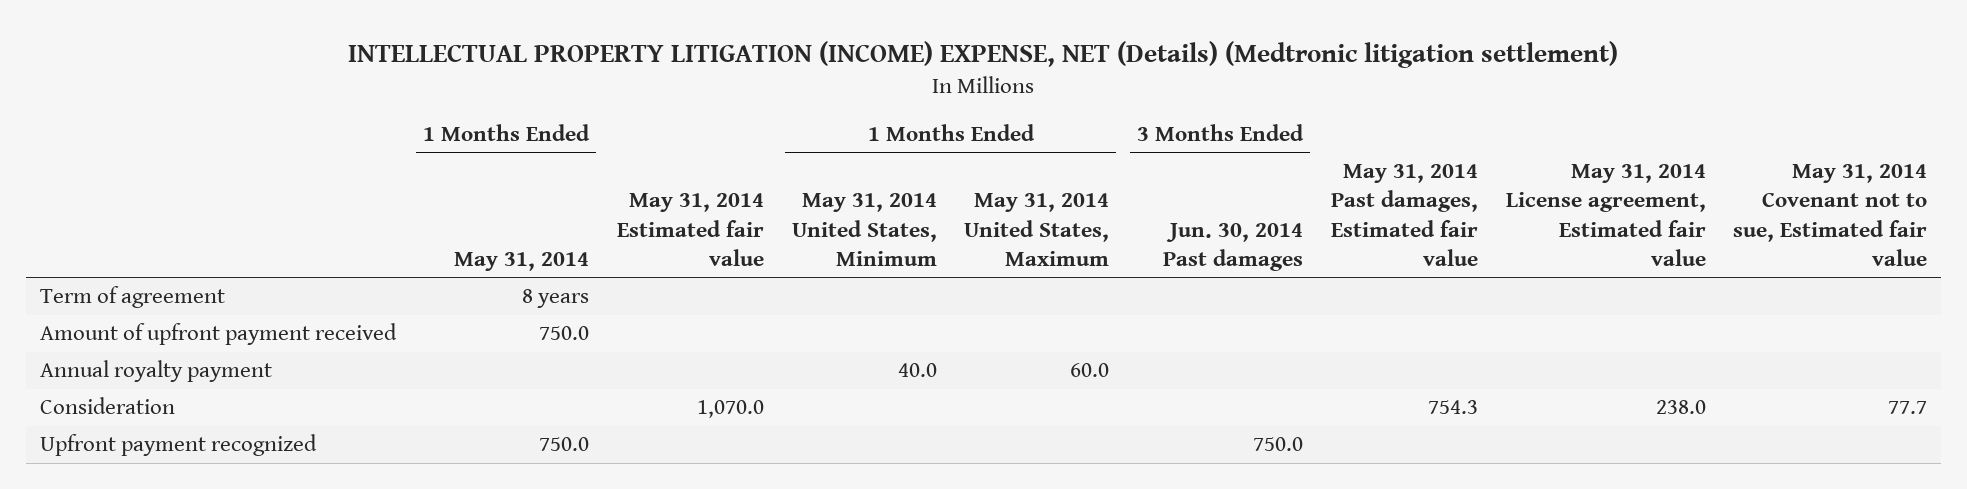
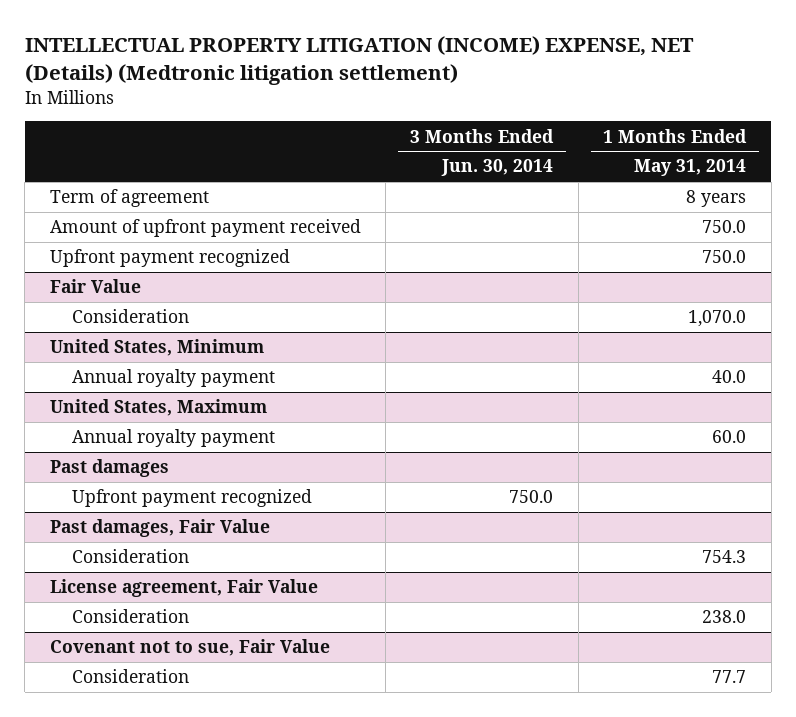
- | 1 Months Ended May 31, 2014 | May 31, 2014 Estimated fair value | 1 Months Ended May 31, 2014 United States, Minimum | 1 Months Ended May 31, 2014 United States, Maximum | 3 Months Ended Jun. 30, 2014 Past damages | May 31, 2014 Past damages, Estimated fair value | May 31, 2014 License agreement, Estimated fair value | May 31, 2014 Covenant not to sue, Estimated fair value
+ | 3 Months Ended Jun. 30, 2014 | 1 Months Ended May 31, 2014
- Annual royalty payment | | | 40.0 | 60.0 | | | |
- Consideration | | 1,070.0 | | | | 754.3 | 238.0 | 77.7
+ Fair Value
+ Consideration | | 1,070.0
+ United States, Minimum
+ Annual royalty payment | | 40.0
+ United States, Maximum
+ Annual royalty payment | | 60.0
+ Past damages
+ Upfront payment recognized | 750.0 |
+ Past damages, Fair Value
+ Consideration | | 754.3
+ License agreement, Fair Value
+ Consideration | | 238.0
+ Covenant not to sue, Fair Value
+ Consideration | | 77.7

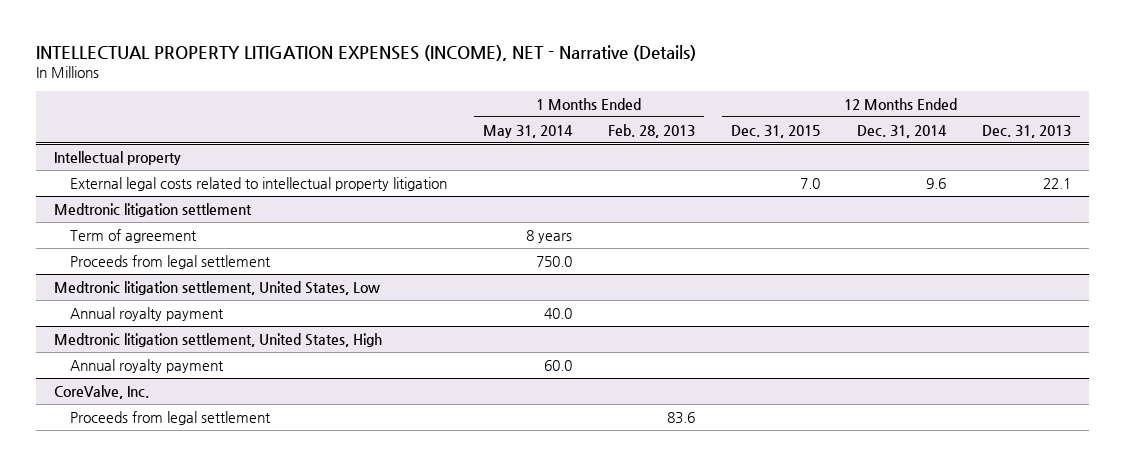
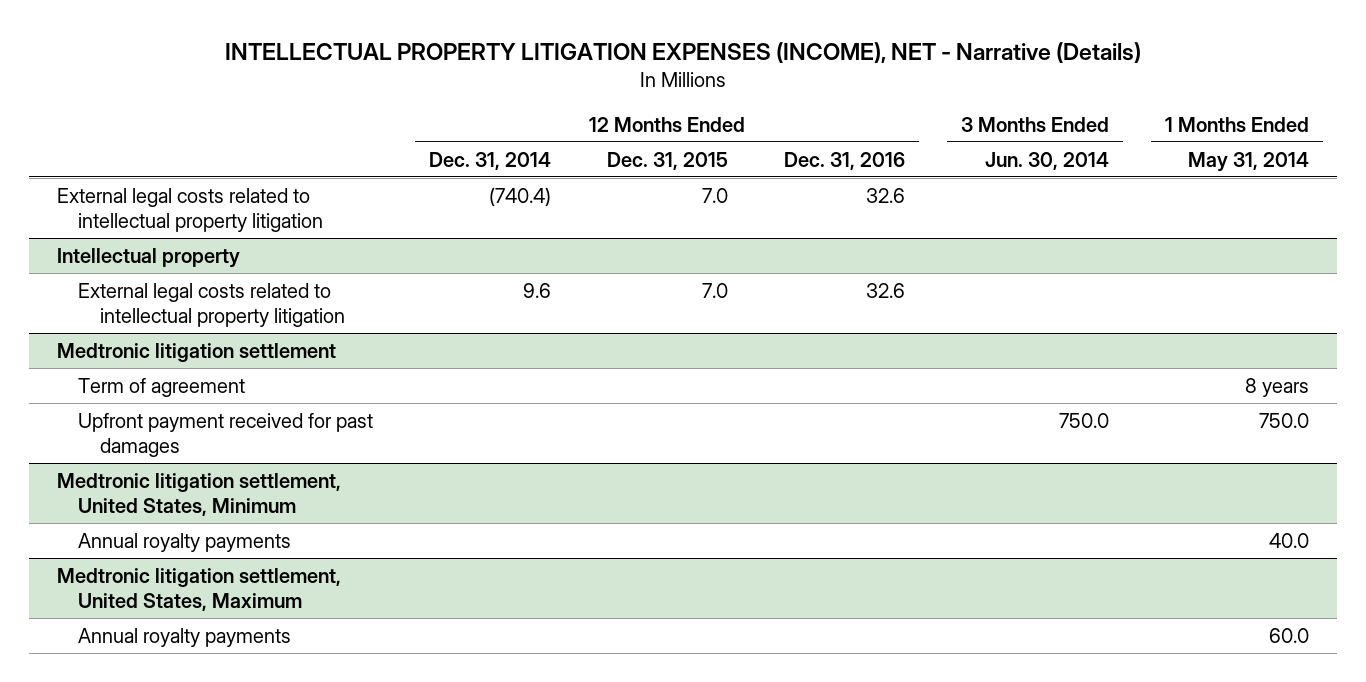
- | 1 Months Ended May 31, 2014 | 1 Months Ended Feb. 28, 2013 | 12 Months Ended Dec. 31, 2015 | 12 Months Ended Dec. 31, 2014 | 12 Months Ended Dec. 31, 2013
+ | 12 Months Ended Dec. 31, 2014 | 12 Months Ended Dec. 31, 2015 | 12 Months Ended Dec. 31, 2016 | 3 Months Ended Jun. 30, 2014 | 1 Months Ended May 31, 2014
+ External legal costs related to intellectual property litigation | (740.4) | 7.0 | 32.6 | |
@ Medtronic litigation settlement
- Proceeds from legal settlement | 750.0 | | | |
- Medtronic litigation settlement, United States, Low
- Annual royalty payment | 40.0 | | | |
- Medtronic litigation settlement, United States, High
- Annual royalty payment | 60.0 | | | |
- CoreValve, Inc.
- Proceeds from legal settlement | | 83.6 | | |
@ Medtronic litigation settlement
+ Upfront payment received for past damages | | | | 750.0 | 750.0
+ Medtronic litigation settlement, United States, Minimum
+ Annual royalty payments | | | | | 40.0
+ Medtronic litigation settlement, United States, Maximum
+ Annual royalty payments | | | | | 60.0

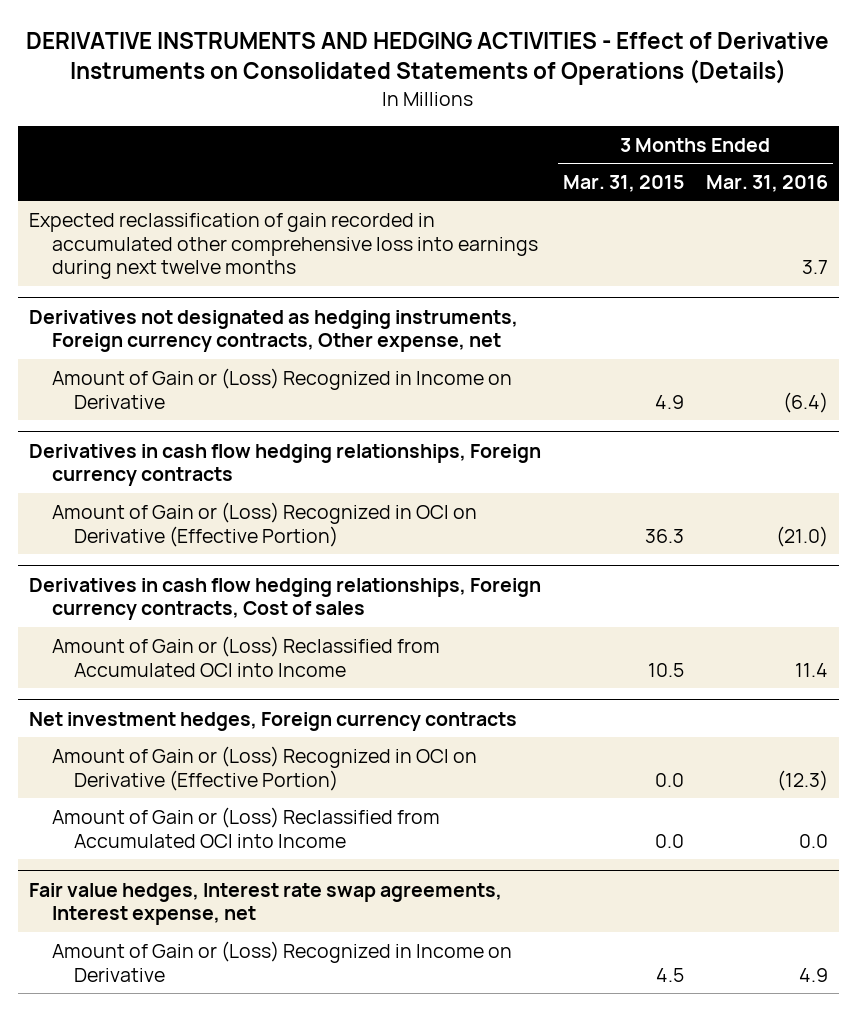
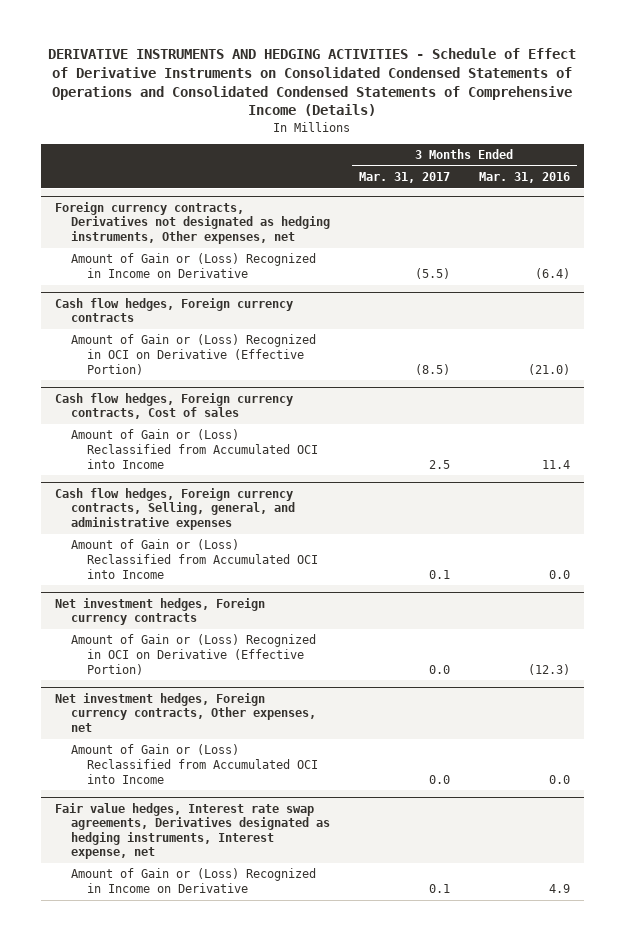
- DERIVATIVE INSTRUMENTS AND HEDGING ACTIVITIES - Effect of Derivative Instruments on Consolidated Statements of Operations (Details)
+ DERIVATIVE INSTRUMENTS AND HEDGING ACTIVITIES - Schedule of Effect of Derivative Instruments on Consolidated Condensed Statements of Operations and Consolidated Condensed Statements of Comprehensive Income (Details)
- | 3 Months Ended Mar. 31, 2015 | 3 Months Ended Mar. 31, 2016
+ | 3 Months Ended Mar. 31, 2017 | 3 Months Ended Mar. 31, 2016
- Expected reclassification of gain recorded in accumulated other comprehensive loss into earnings during next twelve months | | 3.7
- Derivatives not designated as hedging instruments, Foreign currency contracts, Other expense, net
+ Foreign currency contracts, Derivatives not designated as hedging instruments, Other expenses, net
- Derivatives in cash flow hedging relationships, Foreign currency contracts
+ Cash flow hedges, Foreign currency contracts
- Derivatives in cash flow hedging relationships, Foreign currency contracts, Cost of sales
+ Cash flow hedges, Foreign currency contracts, Cost of sales
+ Cash flow hedges, Foreign currency contracts, Selling, general, and administrative expenses
+ Amount of Gain or (Loss) Reclassified from Accumulated OCI into Income | 0.1 | 0.0
+ Net investment hedges, Foreign currency contracts, Other expenses, net
- Fair value hedges, Interest rate swap agreements, Interest expense, net
+ Fair value hedges, Interest rate swap agreements, Derivatives designated as hedging instruments, Interest expense, net

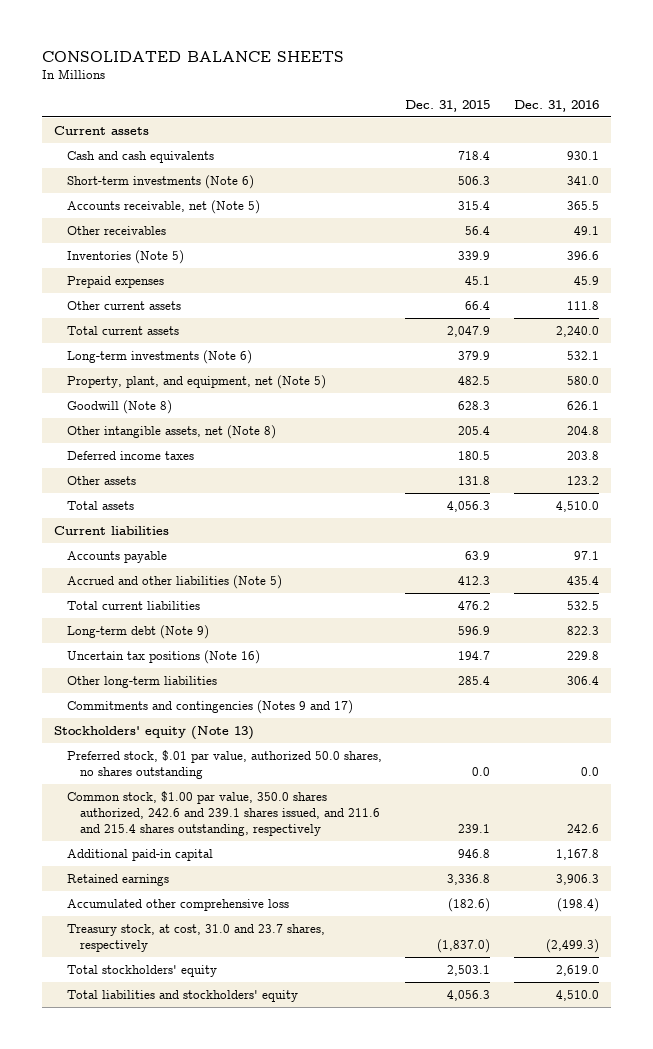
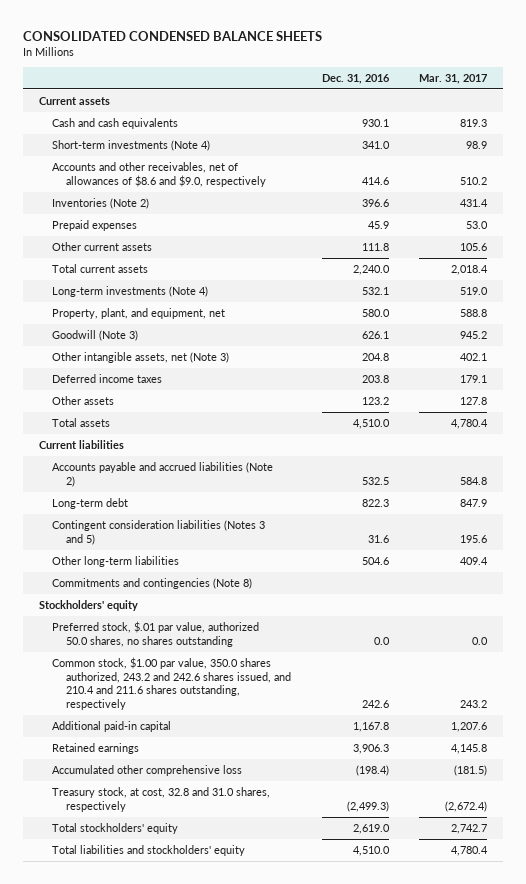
- CONSOLIDATED BALANCE SHEETS
+ CONSOLIDATED CONDENSED BALANCE SHEETS
- | Dec. 31, 2015 | Dec. 31, 2016
+ | Dec. 31, 2016 | Mar. 31, 2017
- Short-term investments (Note 6) | 506.3 | 341.0
- Accounts receivable, net (Note 5) | 315.4 | 365.5
- Other receivables | 56.4 | 49.1
- Inventories (Note 5) | 339.9 | 396.6
+ Short-term investments (Note 4) | 341.0 | 98.9
+ Accounts and other receivables, net of allowances of $8.6 and $9.0, respectively | 414.6 | 510.2
+ Inventories (Note 2) | 396.6 | 431.4
- Long-term investments (Note 6) | 379.9 | 532.1
- Property, plant, and equipment, net (Note 5) | 482.5 | 580.0
- Goodwill (Note 8) | 628.3 | 626.1
- Other intangible assets, net (Note 8) | 205.4 | 204.8
+ Long-term investments (Note 4) | 532.1 | 519.0
+ Property, plant, and equipment, net | 580.0 | 588.8
+ Goodwill (Note 3) | 626.1 | 945.2
+ Other intangible assets, net (Note 3) | 204.8 | 402.1
- Accounts payable | 63.9 | 97.1
- Accrued and other liabilities (Note 5) | 412.3 | 435.4
- Total current liabilities | 476.2 | 532.5
- Long-term debt (Note 9) | 596.9 | 822.3
- Uncertain tax positions (Note 16) | 194.7 | 229.8
- Other long-term liabilities | 285.4 | 306.4
- Commitments and contingencies (Notes 9 and 17)
- Stockholders' equity (Note 13)
+ Accounts payable and accrued liabilities (Note 2) | 532.5 | 584.8
+ Long-term debt | 822.3 | 847.9
+ Contingent consideration liabilities (Notes 3 and 5) | 31.6 | 195.6
+ Other long-term liabilities | 504.6 | 409.4
+ Commitments and contingencies (Note 8)
+ Stockholders' equity
- Common stock, $1.00 par value, 350.0 shares authorized, 242.6 and 239.1 shares issued, and 211.6 and 215.4 shares outstanding, respectively | 239.1 | 242.6
+ Common stock, $1.00 par value, 350.0 shares authorized, 243.2 and 242.6 shares issued, and 210.4 and 211.6 shares outstanding, respectively | 242.6 | 243.2
- Treasury stock, at cost, 31.0 and 23.7 shares, respectively | (1,837.0) | (2,499.3)
+ Treasury stock, at cost, 32.8 and 31.0 shares, respectively | (2,499.3) | (2,672.4)

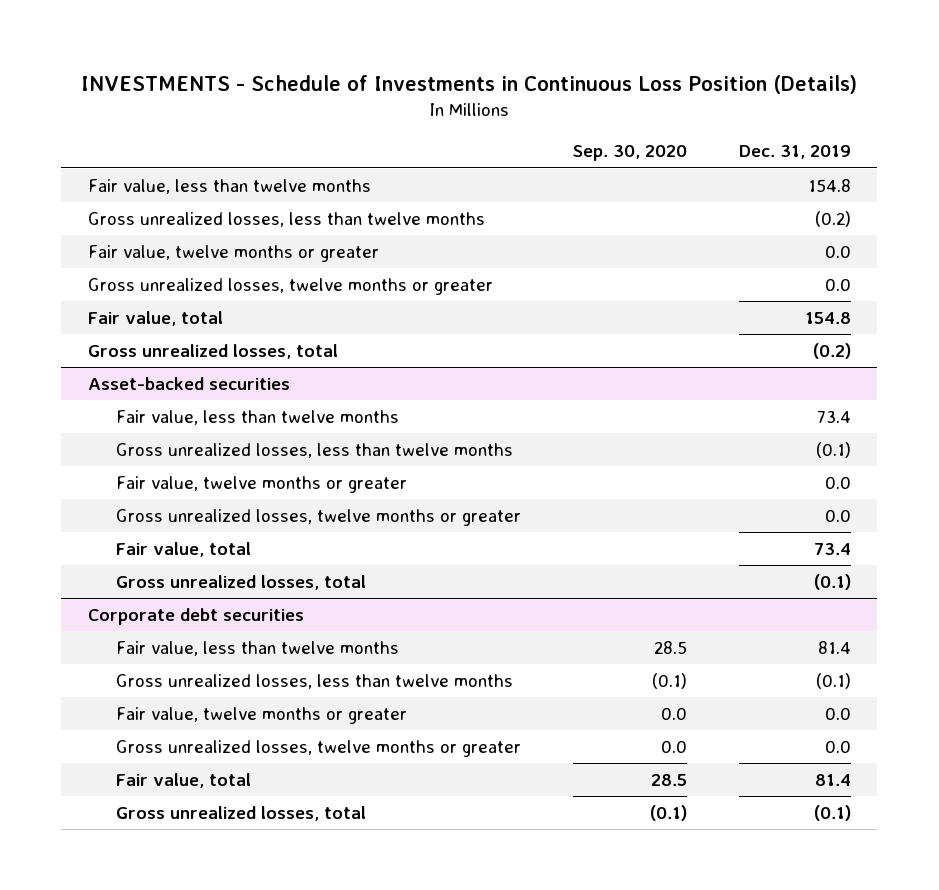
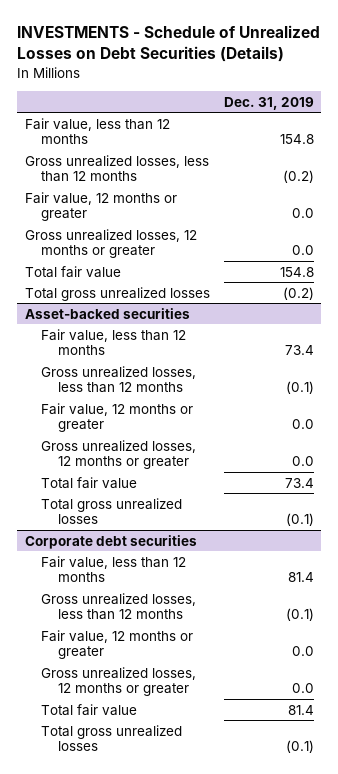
- INVESTMENTS - Schedule of Investments in Continuous Loss Position (Details)
+ INVESTMENTS - Schedule of Unrealized Losses on Debt Securities (Details)
- | Sep. 30, 2020 | Dec. 31, 2019
+ | Dec. 31, 2019
- Fair value, less than twelve months | | 154.8
- Gross unrealized losses, less than twelve months | | (0.2)
- Fair value, twelve months or greater | | 0.0
- Gross unrealized losses, twelve months or greater | | 0.0
- Fair value, total | | 154.8
- Gross unrealized losses, total | | (0.2)
+ Fair value, less than 12 months | 154.8
+ Gross unrealized losses, less than 12 months | (0.2)
+ Fair value, 12 months or greater | 0.0
+ Gross unrealized losses, 12 months or greater | 0.0
+ Total fair value | 154.8
+ Total gross unrealized losses | (0.2)
@ Asset-backed securities
- Fair value, less than twelve months | | 73.4
- Gross unrealized losses, less than twelve months | | (0.1)
- Fair value, twelve months or greater | | 0.0
- Gross unrealized losses, twelve months or greater | | 0.0
- Fair value, total | | 73.4
- Gross unrealized losses, total | | (0.1)
+ Fair value, less than 12 months | 73.4
+ Gross unrealized losses, less than 12 months | (0.1)
+ Fair value, 12 months or greater | 0.0
+ Gross unrealized losses, 12 months or greater | 0.0
+ Total fair value | 73.4
+ Total gross unrealized losses | (0.1)
@ Corporate debt securities
- Fair value, less than twelve months | 28.5 | 81.4
- Gross unrealized losses, less than twelve months | (0.1) | (0.1)
- Fair value, twelve months or greater | 0.0 | 0.0
- Gross unrealized losses, twelve months or greater | 0.0 | 0.0
- Fair value, total | 28.5 | 81.4
- Gross unrealized losses, total | (0.1) | (0.1)
+ Fair value, less than 12 months | 81.4
+ Gross unrealized losses, less than 12 months | (0.1)
+ Fair value, 12 months or greater | 0.0
+ Gross unrealized losses, 12 months or greater | 0.0
+ Total fair value | 81.4
+ Total gross unrealized losses | (0.1)

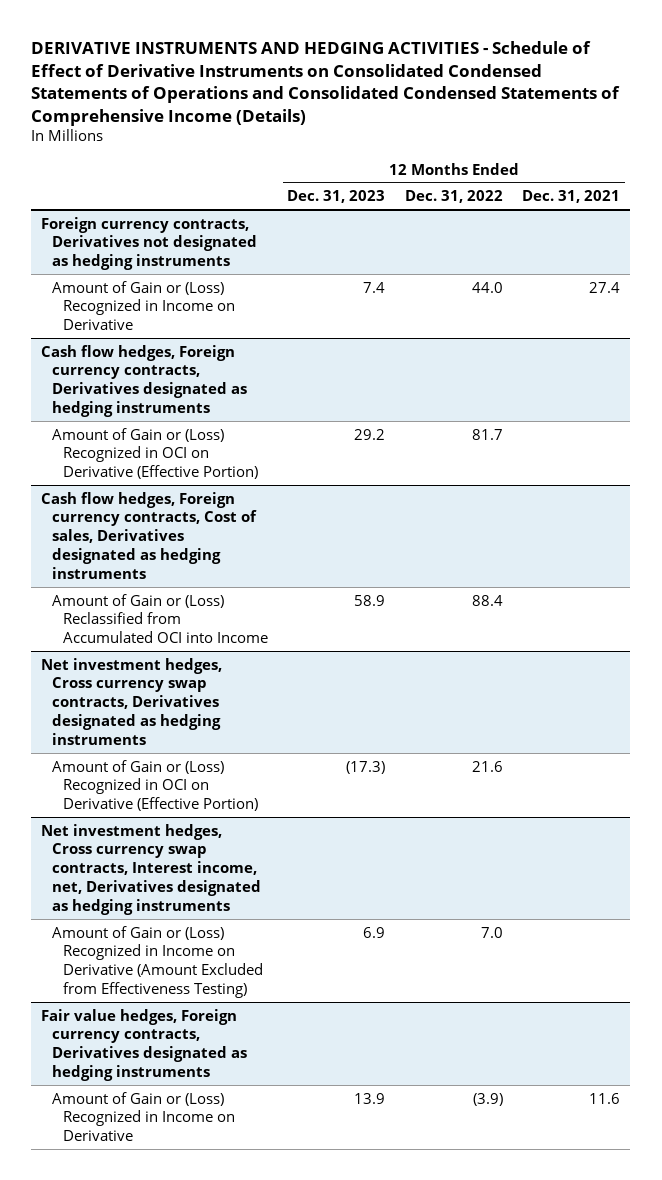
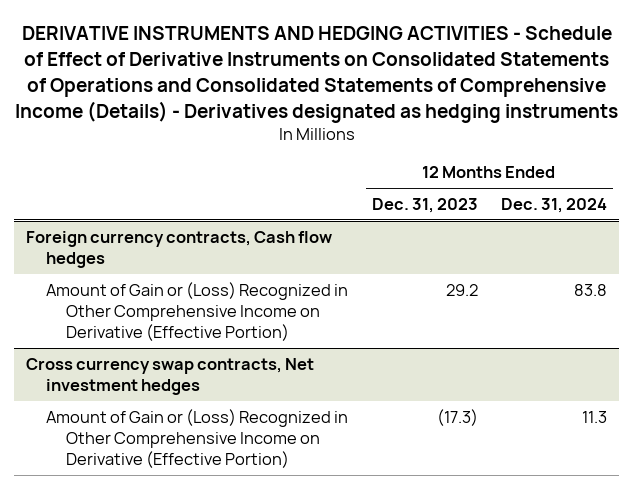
- DERIVATIVE INSTRUMENTS AND HEDGING ACTIVITIES - Schedule of Effect of Derivative Instruments on Consolidated Condensed Statements of Operations and Consolidated Condensed Statements of Comprehensive Income (Details)
+ DERIVATIVE INSTRUMENTS AND HEDGING ACTIVITIES - Schedule of Effect of Derivative Instruments on Consolidated Statements of Operations and Consolidated Statements of Comprehensive Income (Details) - Derivatives designated as hedging instruments
- | 12 Months Ended Dec. 31, 2023 | 12 Months Ended Dec. 31, 2022 | 12 Months Ended Dec. 31, 2021
+ | 12 Months Ended Dec. 31, 2023 | 12 Months Ended Dec. 31, 2024
- Foreign currency contracts, Derivatives not designated as hedging instruments
- Amount of Gain or (Loss) Recognized in Income on Derivative | 7.4 | 44.0 | 27.4
- Cash flow hedges, Foreign currency contracts, Derivatives designated as hedging instruments
- Amount of Gain or (Loss) Recognized in OCI on Derivative (Effective Portion) | 29.2 | 81.7 |
- Cash flow hedges, Foreign currency contracts, Cost of sales, Derivatives designated as hedging instruments
- Amount of Gain or (Loss) Reclassified from Accumulated OCI into Income | 58.9 | 88.4 |
- Net investment hedges, Cross currency swap contracts, Derivatives designated as hedging instruments
- Amount of Gain or (Loss) Recognized in OCI on Derivative (Effective Portion) | (17.3) | 21.6 |
- Net investment hedges, Cross currency swap contracts, Interest income, net, Derivatives designated as hedging instruments
- Amount of Gain or (Loss) Recognized in Income on Derivative (Amount Excluded from Effectiveness Testing) | 6.9 | 7.0 |
- Fair value hedges, Foreign currency contracts, Derivatives designated as hedging instruments
- Amount of Gain or (Loss) Recognized in Income on Derivative | 13.9 | (3.9) | 11.6
+ Foreign currency contracts, Cash flow hedges
+ Amount of Gain or (Loss) Recognized in Other Comprehensive Income on Derivative (Effective Portion) | 29.2 | 83.8
+ Cross currency swap contracts, Net investment hedges
+ Amount of Gain or (Loss) Recognized in Other Comprehensive Income on Derivative (Effective Portion) | (17.3) | 11.3

